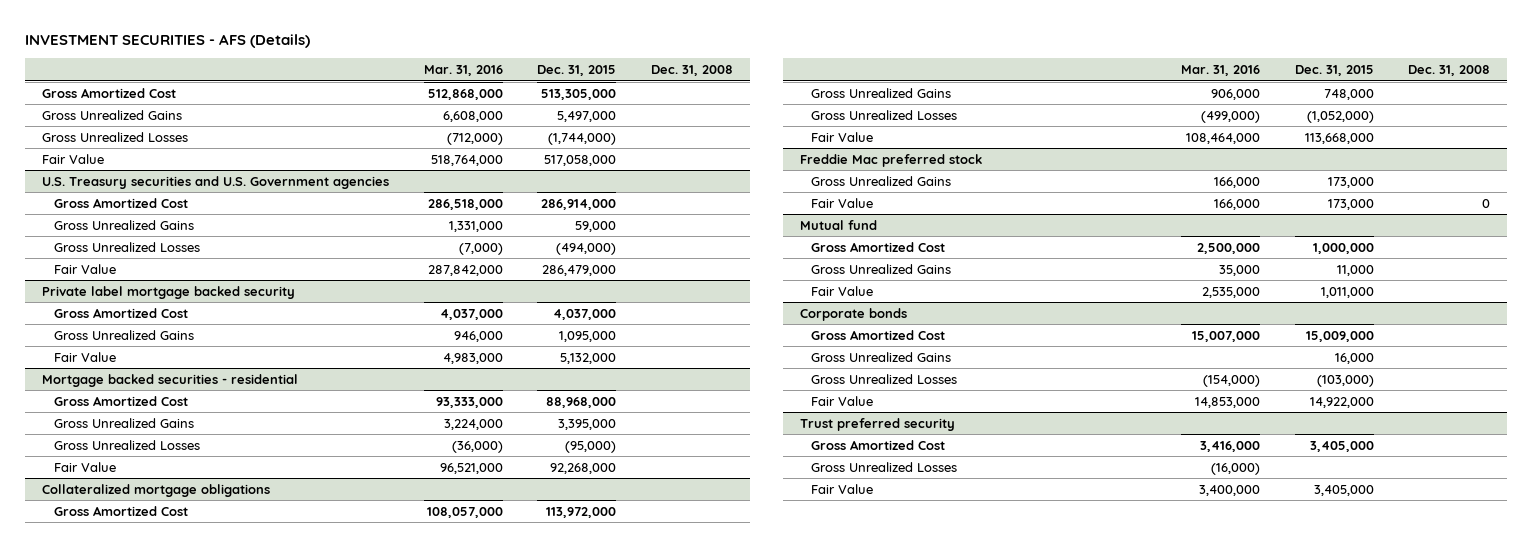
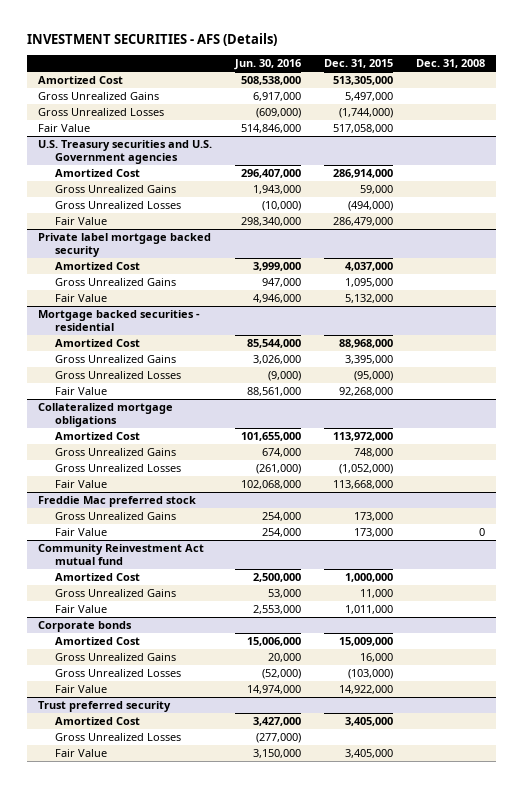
- | Mar. 31, 2016 | Dec. 31, 2015 | Dec. 31, 2008
+ | Jun. 30, 2016 | Dec. 31, 2015 | Dec. 31, 2008
- Gross Amortized Cost | 512,868,000 | 513,305,000 |
+ Amortized Cost | 508,538,000 | 513,305,000 |
@ U.S. Treasury securities and U.S. Government agencies
- Gross Amortized Cost | 286,518,000 | 286,914,000 |
+ Amortized Cost | 296,407,000 | 286,914,000 |
@ Private label mortgage backed security
- Gross Amortized Cost | 4,037,000 | 4,037,000 |
+ Amortized Cost | 3,999,000 | 4,037,000 |
@ Mortgage backed securities - residential
- Gross Amortized Cost | 93,333,000 | 88,968,000 |
+ Amortized Cost | 85,544,000 | 88,968,000 |
@ Collateralized mortgage obligations
- Gross Amortized Cost | 108,057,000 | 113,972,000 |
+ Amortized Cost | 101,655,000 | 113,972,000 |
- Mutual fund
- Gross Amortized Cost | 2,500,000 | 1,000,000 |
+ Community Reinvestment Act mutual fund
+ Amortized Cost | 2,500,000 | 1,000,000 |
@ Corporate bonds
- Gross Amortized Cost | 15,007,000 | 15,009,000 |
+ Amortized Cost | 15,006,000 | 15,009,000 |
@ Trust preferred security
- Gross Amortized Cost | 3,416,000 | 3,405,000 |
+ Amortized Cost | 3,427,000 | 3,405,000 |

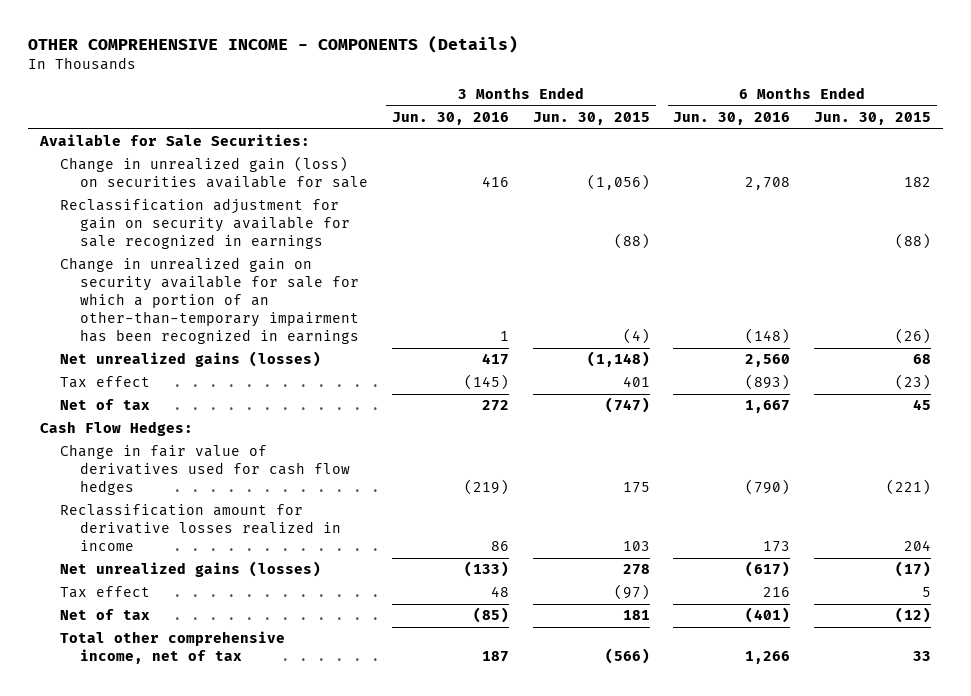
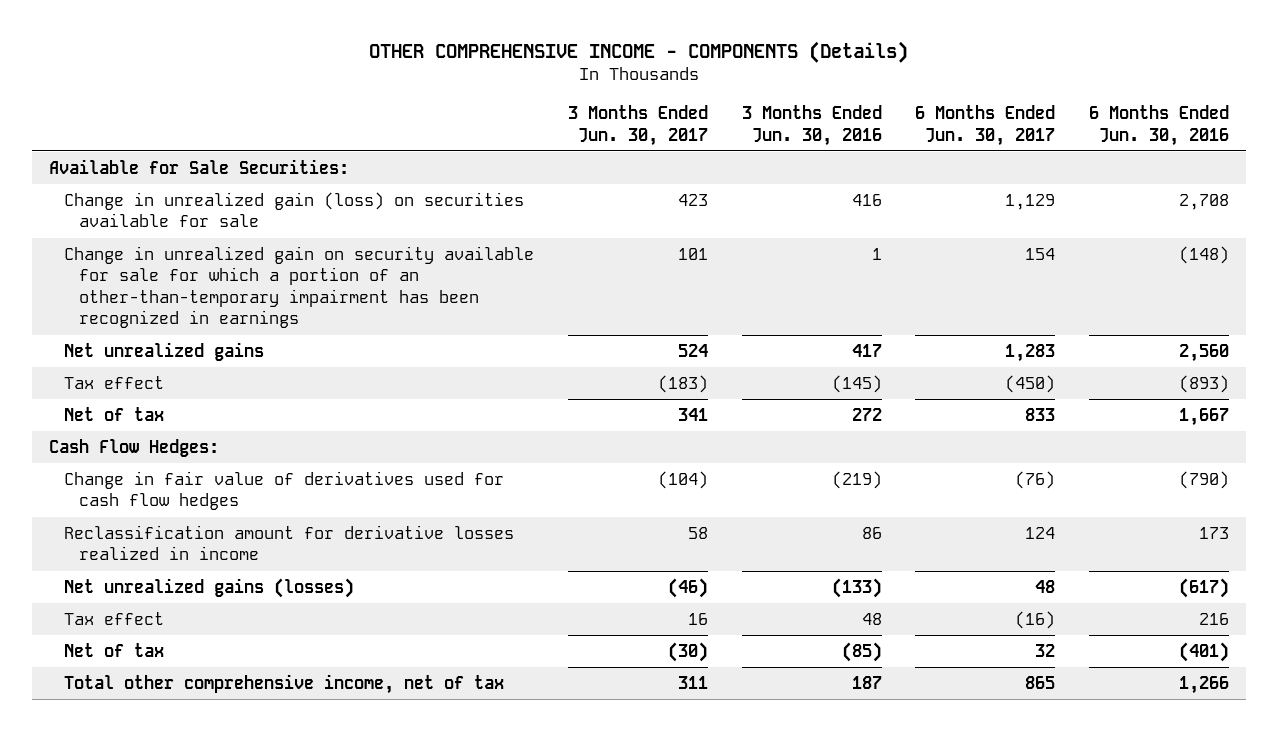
- | 3 Months Ended Jun. 30, 2016 | 3 Months Ended Jun. 30, 2015 | 6 Months Ended Jun. 30, 2016 | 6 Months Ended Jun. 30, 2015
+ | 3 Months Ended Jun. 30, 2017 | 3 Months Ended Jun. 30, 2016 | 6 Months Ended Jun. 30, 2017 | 6 Months Ended Jun. 30, 2016
- Reclassification adjustment for gain on security available for sale recognized in earnings | | (88) | | (88)
- Net unrealized gains (losses) | 417 | (1,148) | 2,560 | 68
+ Net unrealized gains | 524 | 417 | 1,283 | 2,560

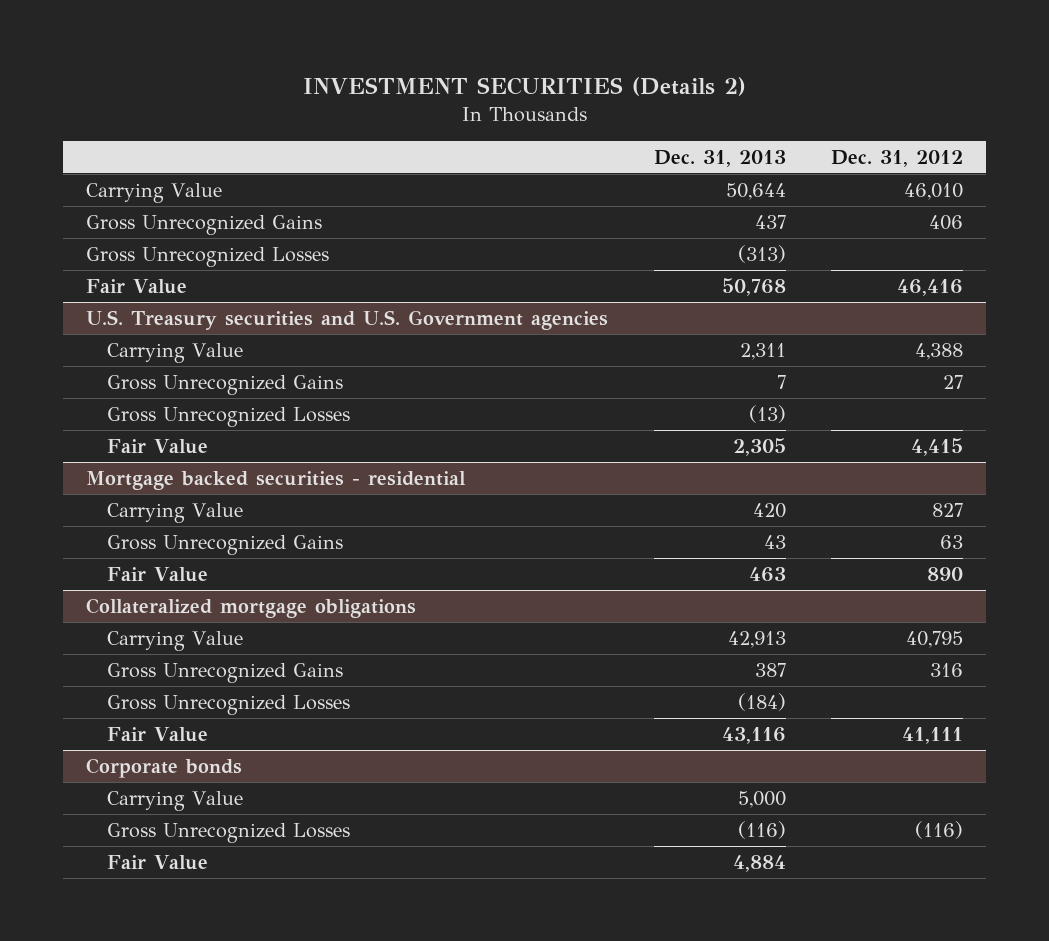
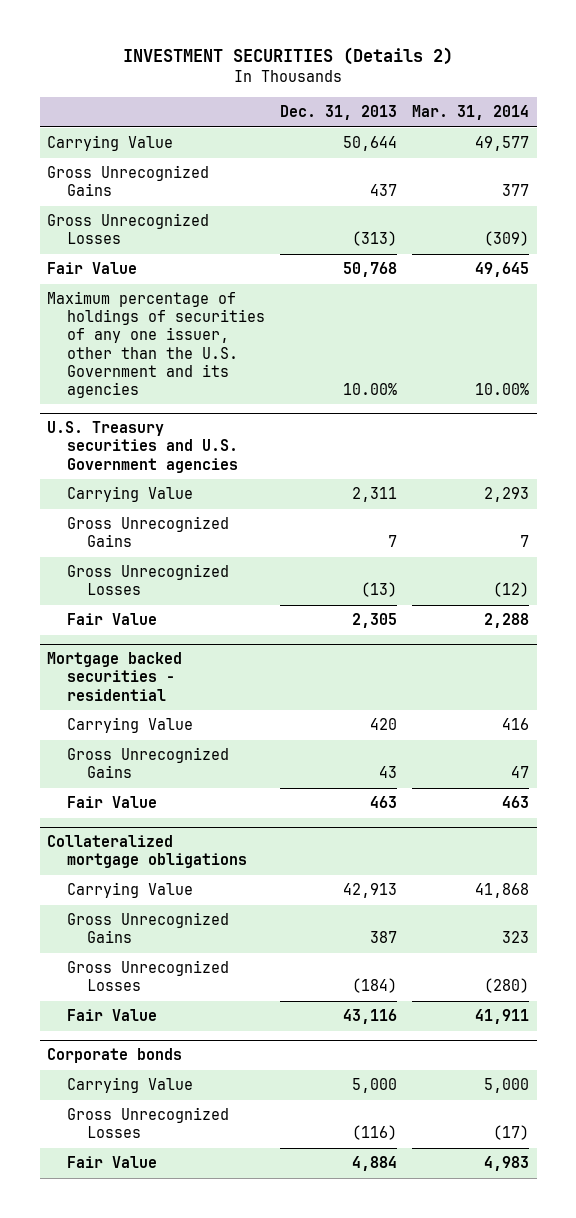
- | Dec. 31, 2013 | Dec. 31, 2012
+ | Dec. 31, 2013 | Mar. 31, 2014
+ Maximum percentage of holdings of securities of any one issuer, other than the U.S. Government and its agencies | 10.00% | 10.00%

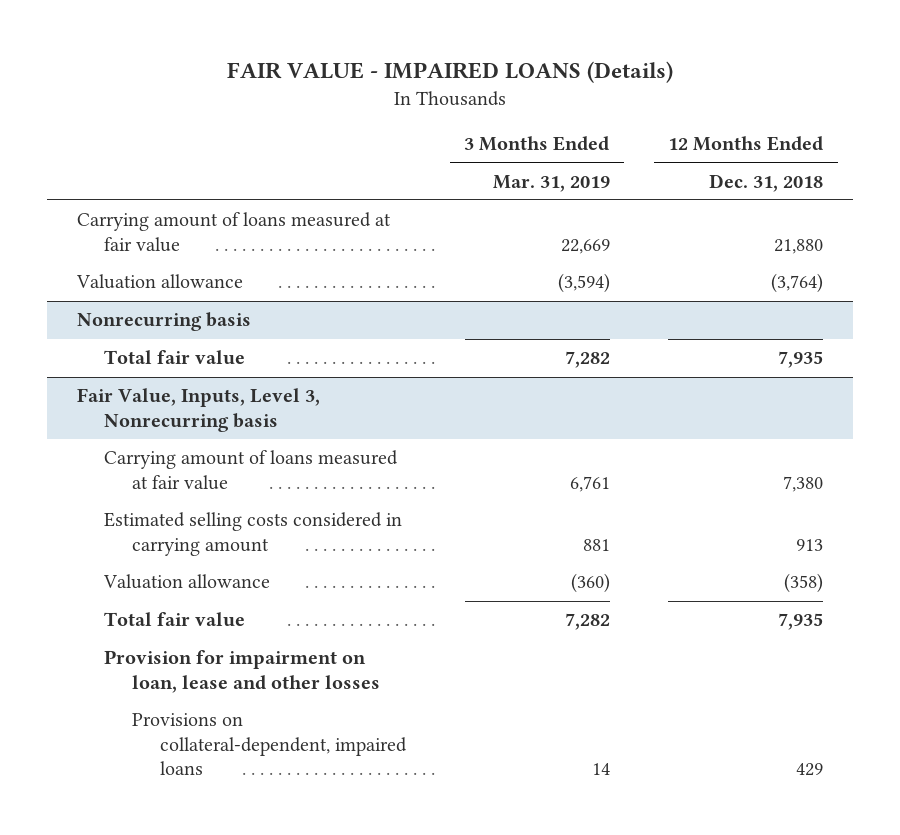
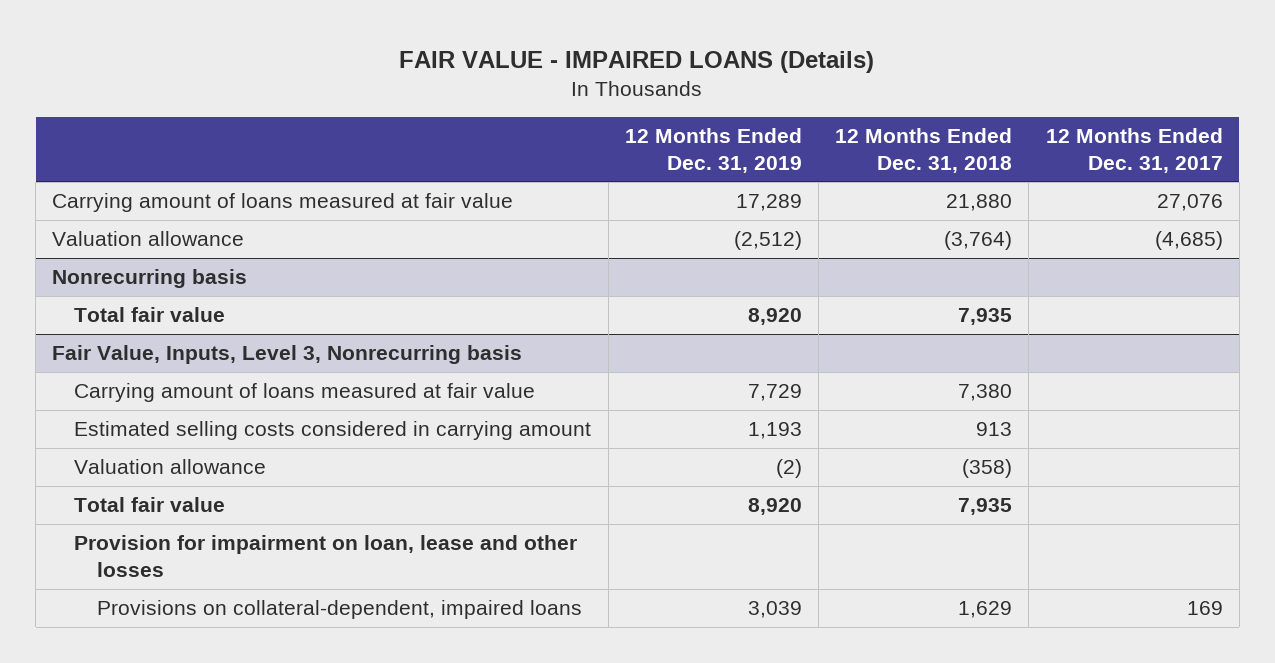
- | 3 Months Ended Mar. 31, 2019 | 12 Months Ended Dec. 31, 2018
+ | 12 Months Ended Dec. 31, 2019 | 12 Months Ended Dec. 31, 2018 | 12 Months Ended Dec. 31, 2017
@ Fair Value, Inputs, Level 3, Nonrecurring basis
- Provisions on collateral-dependent, impaired loans | 14 | 429
+ Provisions on collateral-dependent, impaired loans | 3,039 | 1,629 | 169

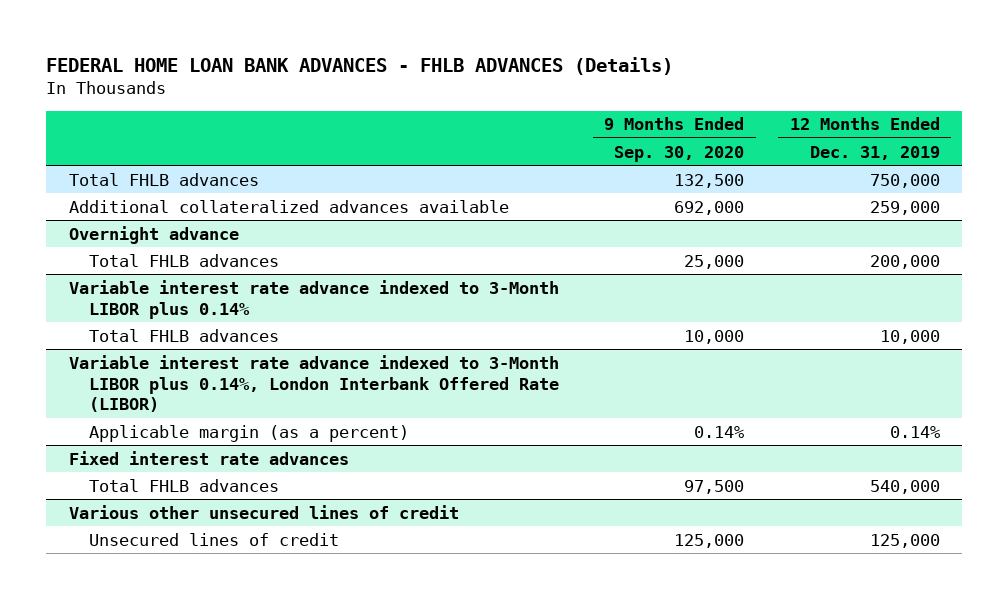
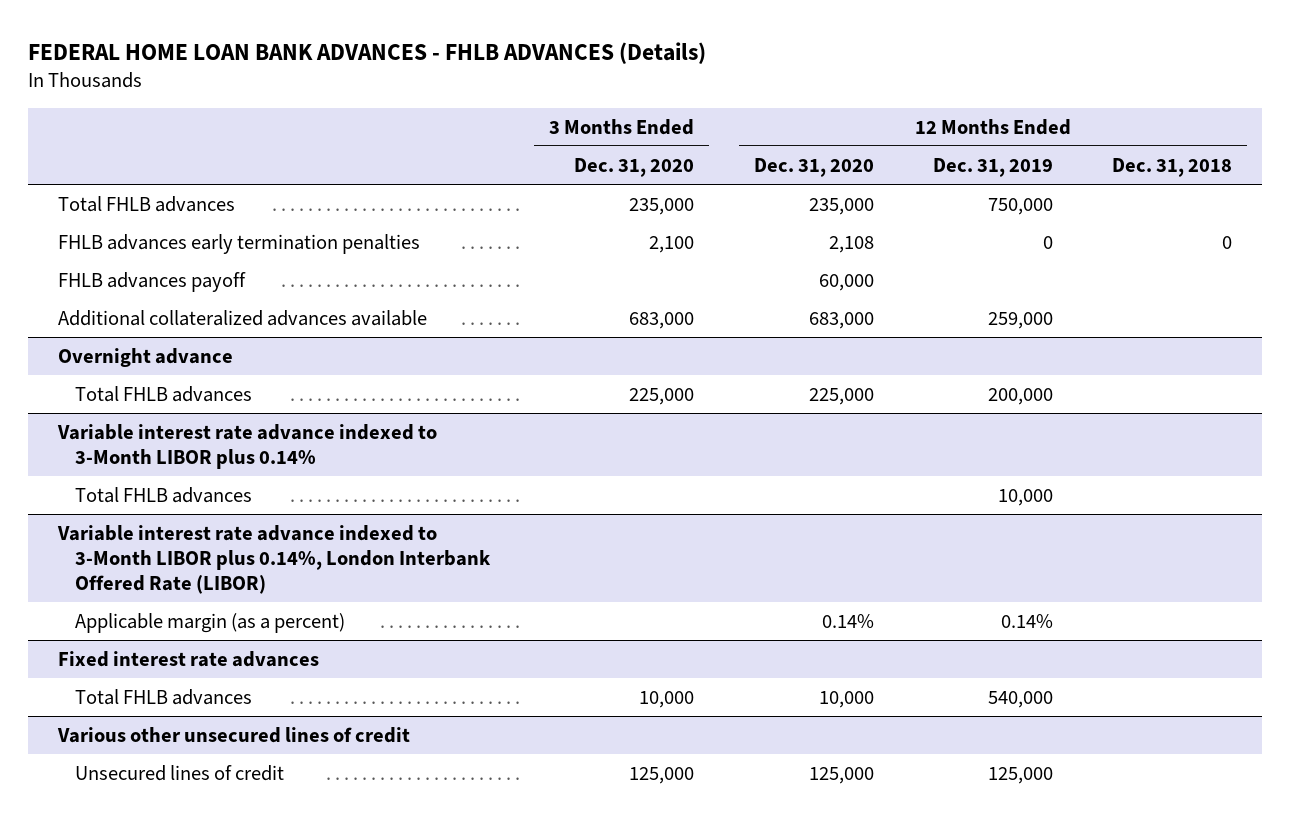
- | 9 Months Ended Sep. 30, 2020 | 12 Months Ended Dec. 31, 2019
+ | 3 Months Ended Dec. 31, 2020 | 12 Months Ended Dec. 31, 2020 | 12 Months Ended Dec. 31, 2019 | 12 Months Ended Dec. 31, 2018
+ FHLB advances early termination penalties | 2,100 | 2,108 | 0 | 0
+ FHLB advances payoff | | 60,000 | |

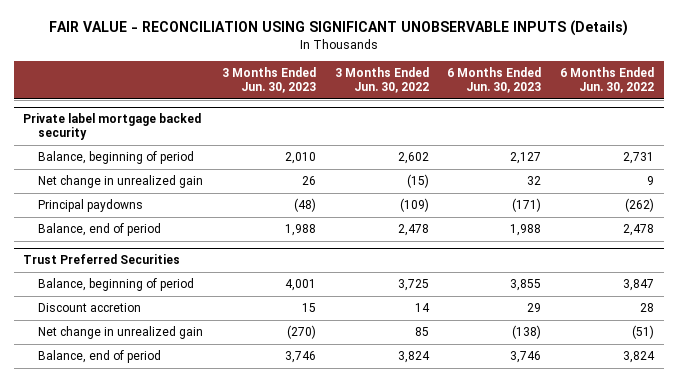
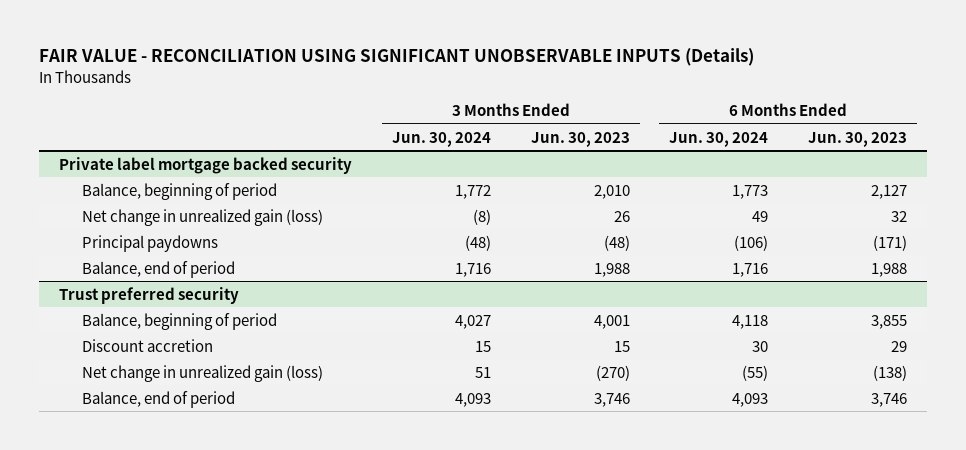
- | 3 Months Ended Jun. 30, 2023 | 3 Months Ended Jun. 30, 2022 | 6 Months Ended Jun. 30, 2023 | 6 Months Ended Jun. 30, 2022
+ | 3 Months Ended Jun. 30, 2024 | 3 Months Ended Jun. 30, 2023 | 6 Months Ended Jun. 30, 2024 | 6 Months Ended Jun. 30, 2023
@ Private label mortgage backed security
- Net change in unrealized gain | 26 | (15) | 32 | 9
+ Net change in unrealized gain (loss) | (8) | 26 | 49 | 32
- Trust Preferred Securities
+ Trust preferred security
- Net change in unrealized gain | (270) | 85 | (138) | (51)
+ Net change in unrealized gain (loss) | 51 | (270) | (55) | (138)

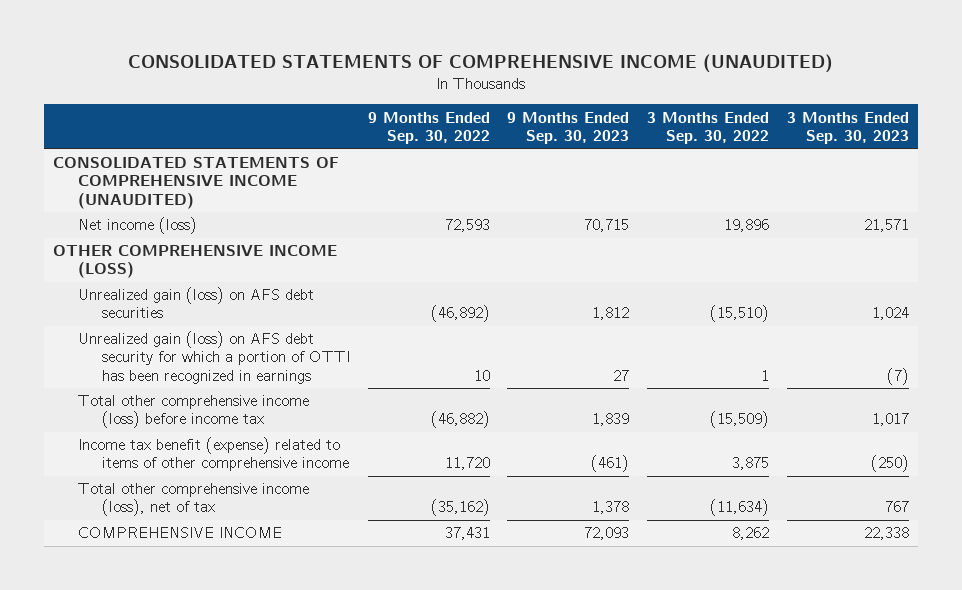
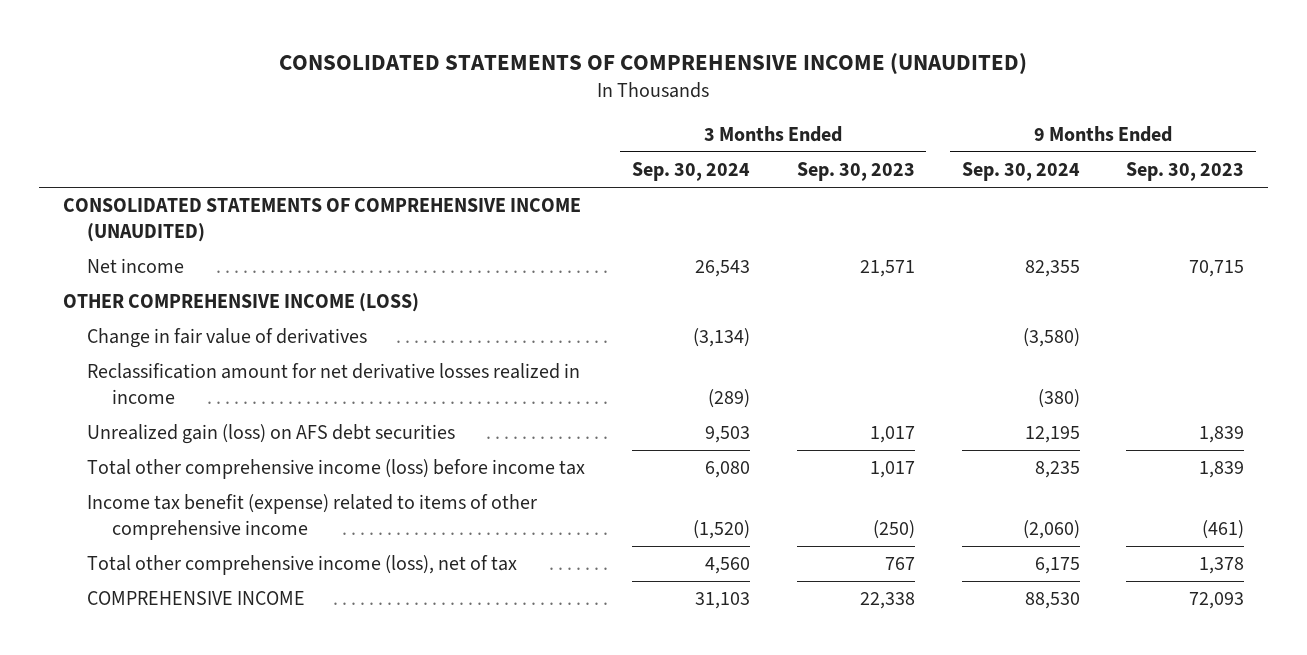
- | 9 Months Ended Sep. 30, 2022 | 9 Months Ended Sep. 30, 2023 | 3 Months Ended Sep. 30, 2022 | 3 Months Ended Sep. 30, 2023
+ | 3 Months Ended Sep. 30, 2024 | 3 Months Ended Sep. 30, 2023 | 9 Months Ended Sep. 30, 2024 | 9 Months Ended Sep. 30, 2023
- Net income (loss) | 72,593 | 70,715 | 19,896 | 21,571
+ Net income | 26,543 | 21,571 | 82,355 | 70,715
- Unrealized gain (loss) on AFS debt securities | (46,892) | 1,812 | (15,510) | 1,024
- Unrealized gain (loss) on AFS debt security for which a portion of OTTI has been recognized in earnings | 10 | 27 | 1 | (7)
+ Change in fair value of derivatives | (3,134) | | (3,580) |
+ Reclassification amount for net derivative losses realized in income | (289) | | (380) |
+ Unrealized gain (loss) on AFS debt securities | 9,503 | 1,017 | 12,195 | 1,839

